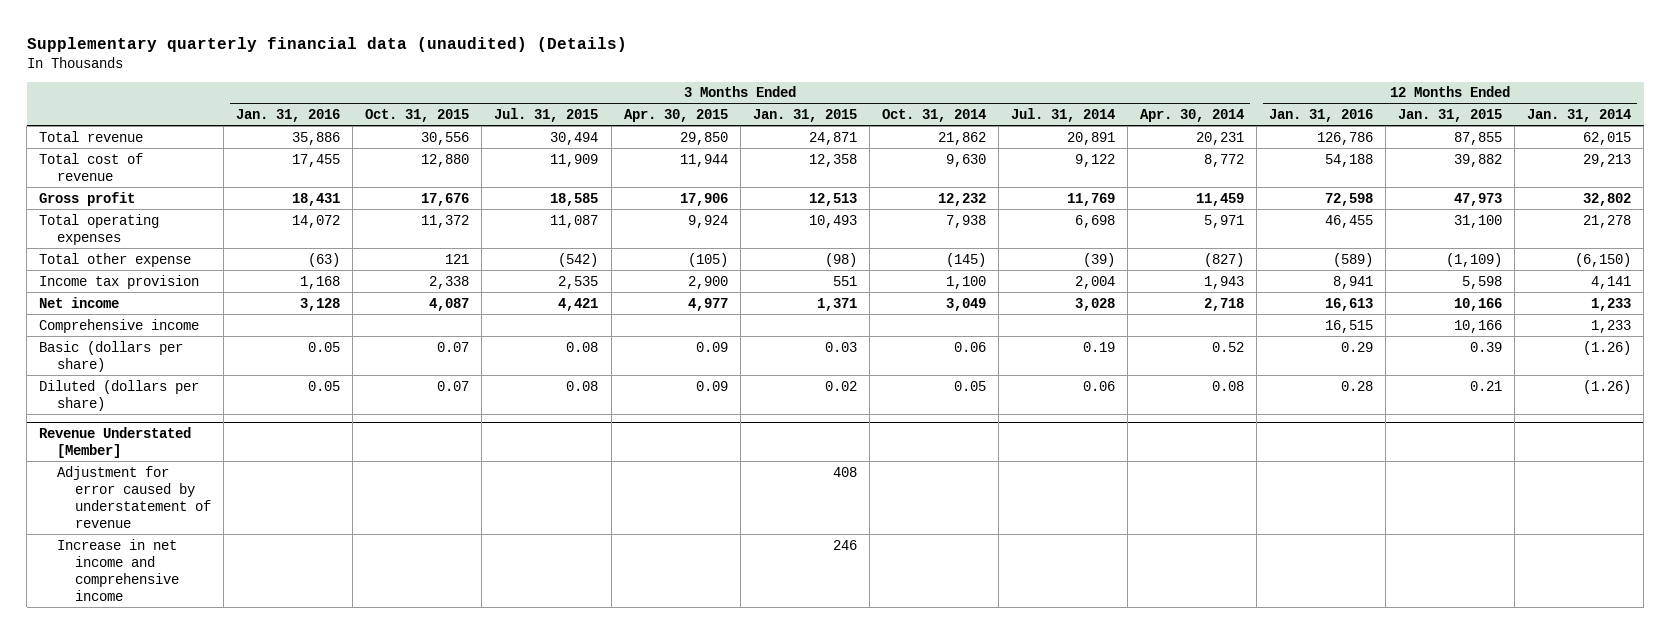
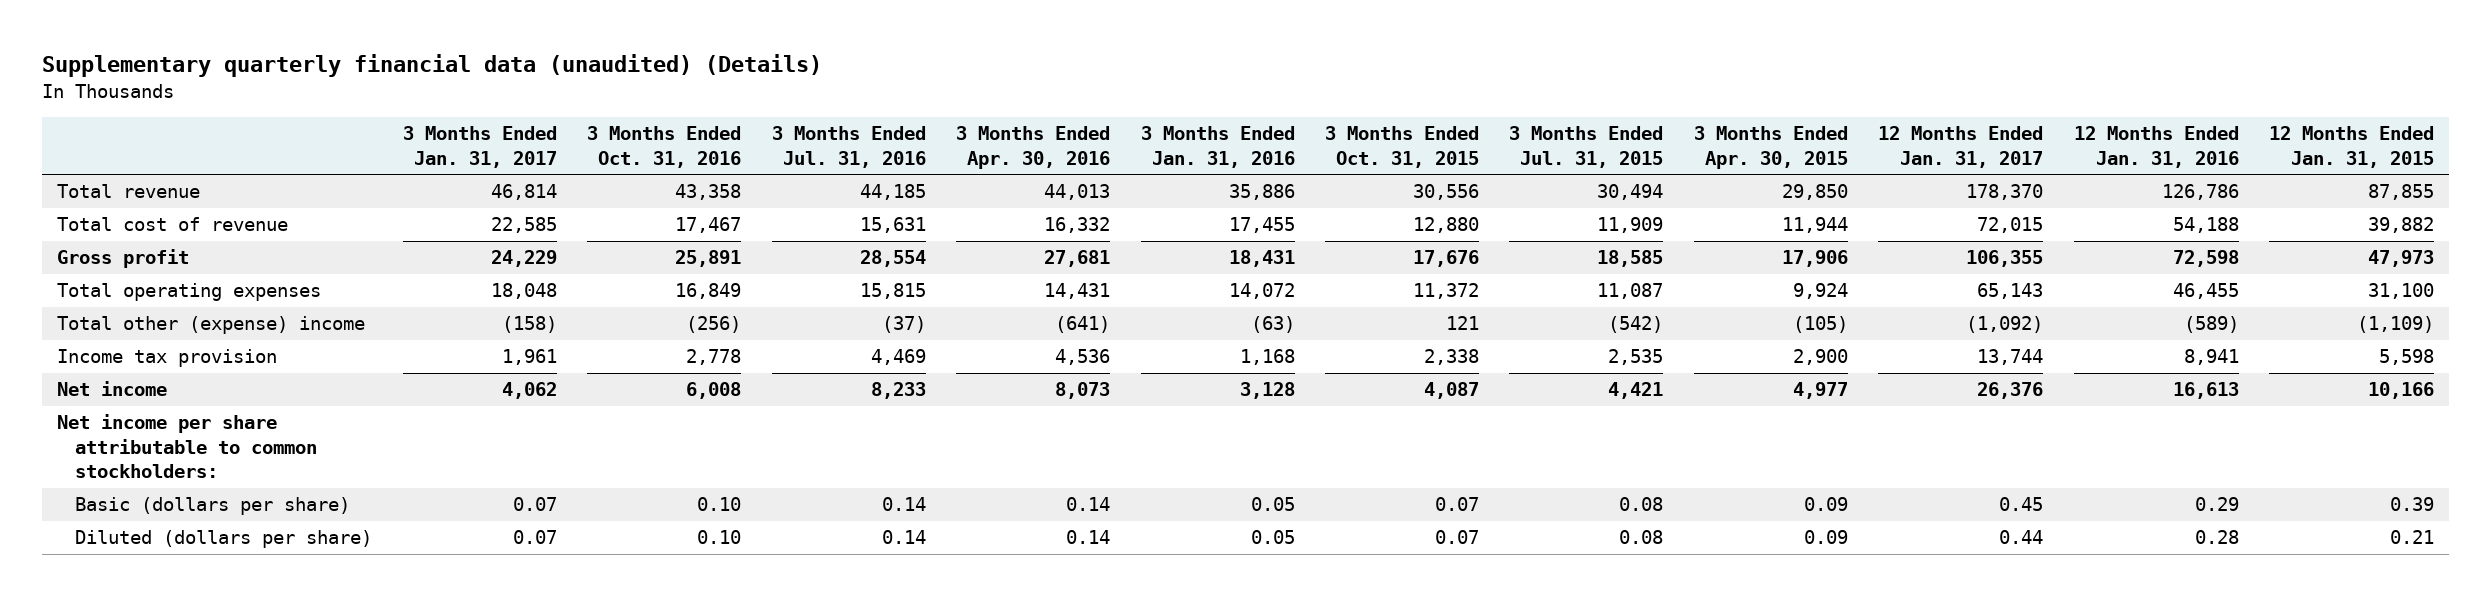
- | 3 Months Ended Jan. 31, 2016 | 3 Months Ended Oct. 31, 2015 | 3 Months Ended Jul. 31, 2015 | 3 Months Ended Apr. 30, 2015 | 3 Months Ended Jan. 31, 2015 | 3 Months Ended Oct. 31, 2014 | 3 Months Ended Jul. 31, 2014 | 3 Months Ended Apr. 30, 2014 | 12 Months Ended Jan. 31, 2016 | 12 Months Ended Jan. 31, 2015 | 12 Months Ended Jan. 31, 2014
+ | 3 Months Ended Jan. 31, 2017 | 3 Months Ended Oct. 31, 2016 | 3 Months Ended Jul. 31, 2016 | 3 Months Ended Apr. 30, 2016 | 3 Months Ended Jan. 31, 2016 | 3 Months Ended Oct. 31, 2015 | 3 Months Ended Jul. 31, 2015 | 3 Months Ended Apr. 30, 2015 | 12 Months Ended Jan. 31, 2017 | 12 Months Ended Jan. 31, 2016 | 12 Months Ended Jan. 31, 2015
- Total other expense | (63) | 121 | (542) | (105) | (98) | (145) | (39) | (827) | (589) | (1,109) | (6,150)
+ Total other (expense) income | (158) | (256) | (37) | (641) | (63) | 121 | (542) | (105) | (1,092) | (589) | (1,109)
- Comprehensive income | | | | | | | | | 16,515 | 10,166 | 1,233
+ Net income per share attributable to common stockholders:
- Revenue Understated [Member]
- Adjustment for error caused by understatement of revenue | | | | | 408 | | | | | |
- Increase in net income and comprehensive income | | | | | 246 | | | | | |

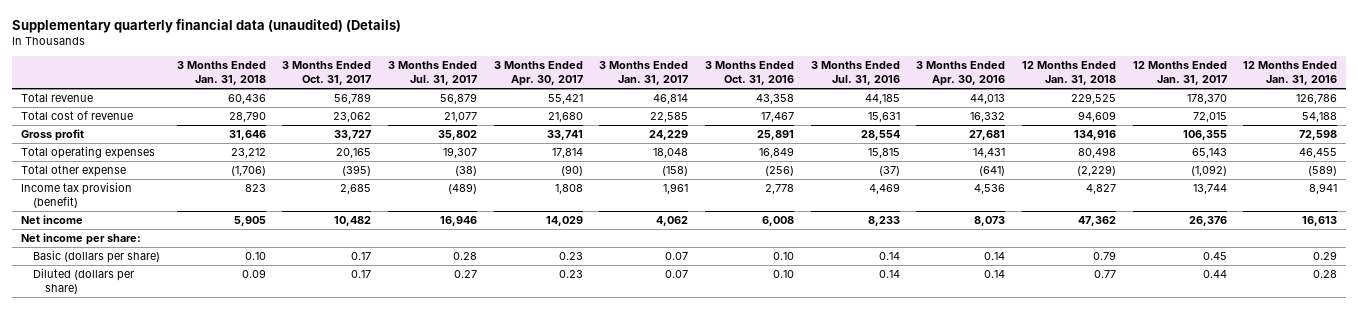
- | 3 Months Ended Jan. 31, 2017 | 3 Months Ended Oct. 31, 2016 | 3 Months Ended Jul. 31, 2016 | 3 Months Ended Apr. 30, 2016 | 3 Months Ended Jan. 31, 2016 | 3 Months Ended Oct. 31, 2015 | 3 Months Ended Jul. 31, 2015 | 3 Months Ended Apr. 30, 2015 | 12 Months Ended Jan. 31, 2017 | 12 Months Ended Jan. 31, 2016 | 12 Months Ended Jan. 31, 2015
+ | 3 Months Ended Jan. 31, 2018 | 3 Months Ended Oct. 31, 2017 | 3 Months Ended Jul. 31, 2017 | 3 Months Ended Apr. 30, 2017 | 3 Months Ended Jan. 31, 2017 | 3 Months Ended Oct. 31, 2016 | 3 Months Ended Jul. 31, 2016 | 3 Months Ended Apr. 30, 2016 | 12 Months Ended Jan. 31, 2018 | 12 Months Ended Jan. 31, 2017 | 12 Months Ended Jan. 31, 2016
- Total other (expense) income | (158) | (256) | (37) | (641) | (63) | 121 | (542) | (105) | (1,092) | (589) | (1,109)
- Income tax provision | 1,961 | 2,778 | 4,469 | 4,536 | 1,168 | 2,338 | 2,535 | 2,900 | 13,744 | 8,941 | 5,598
+ Total other expense | (1,706) | (395) | (38) | (90) | (158) | (256) | (37) | (641) | (2,229) | (1,092) | (589)
+ Income tax provision (benefit) | 823 | 2,685 | (489) | 1,808 | 1,961 | 2,778 | 4,469 | 4,536 | 4,827 | 13,744 | 8,941
- Net income per share attributable to common stockholders:
+ Net income per share:

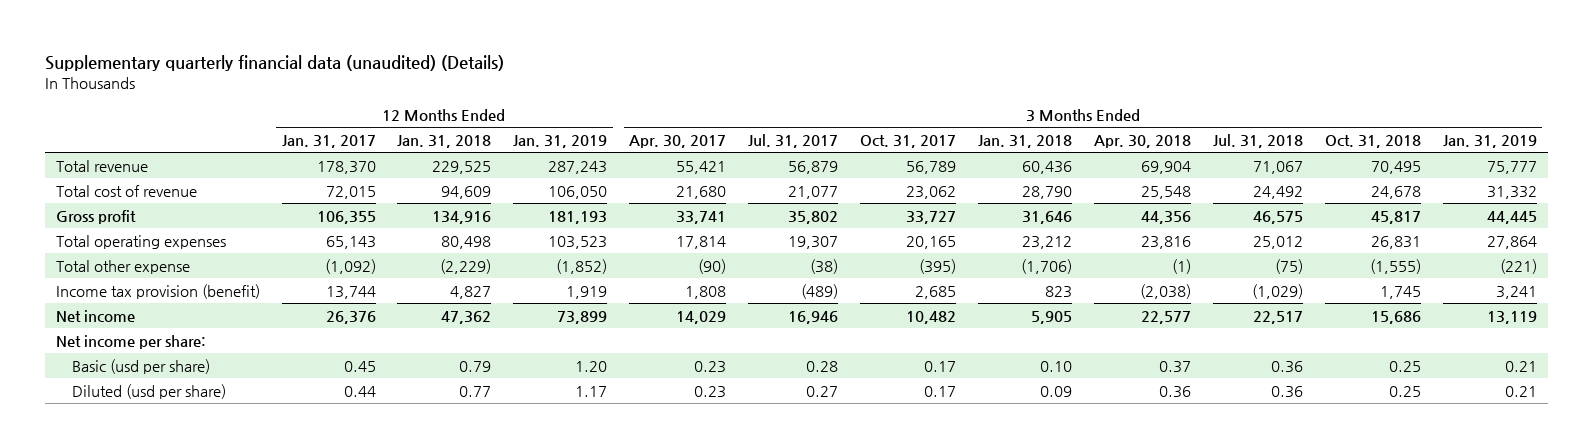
- | 3 Months Ended Jan. 31, 2018 | 3 Months Ended Oct. 31, 2017 | 3 Months Ended Jul. 31, 2017 | 3 Months Ended Apr. 30, 2017 | 3 Months Ended Jan. 31, 2017 | 3 Months Ended Oct. 31, 2016 | 3 Months Ended Jul. 31, 2016 | 3 Months Ended Apr. 30, 2016 | 12 Months Ended Jan. 31, 2018 | 12 Months Ended Jan. 31, 2017 | 12 Months Ended Jan. 31, 2016
+ | 12 Months Ended Jan. 31, 2017 | 12 Months Ended Jan. 31, 2018 | 12 Months Ended Jan. 31, 2019 | 3 Months Ended Apr. 30, 2017 | 3 Months Ended Jul. 31, 2017 | 3 Months Ended Oct. 31, 2017 | 3 Months Ended Jan. 31, 2018 | 3 Months Ended Apr. 30, 2018 | 3 Months Ended Jul. 31, 2018 | 3 Months Ended Oct. 31, 2018 | 3 Months Ended Jan. 31, 2019
- Basic (dollars per share) | 0.10 | 0.17 | 0.28 | 0.23 | 0.07 | 0.10 | 0.14 | 0.14 | 0.79 | 0.45 | 0.29
- Diluted (dollars per share) | 0.09 | 0.17 | 0.27 | 0.23 | 0.07 | 0.10 | 0.14 | 0.14 | 0.77 | 0.44 | 0.28
+ Basic (usd per share) | 0.45 | 0.79 | 1.20 | 0.23 | 0.28 | 0.17 | 0.10 | 0.37 | 0.36 | 0.25 | 0.21
+ Diluted (usd per share) | 0.44 | 0.77 | 1.17 | 0.23 | 0.27 | 0.17 | 0.09 | 0.36 | 0.36 | 0.25 | 0.21

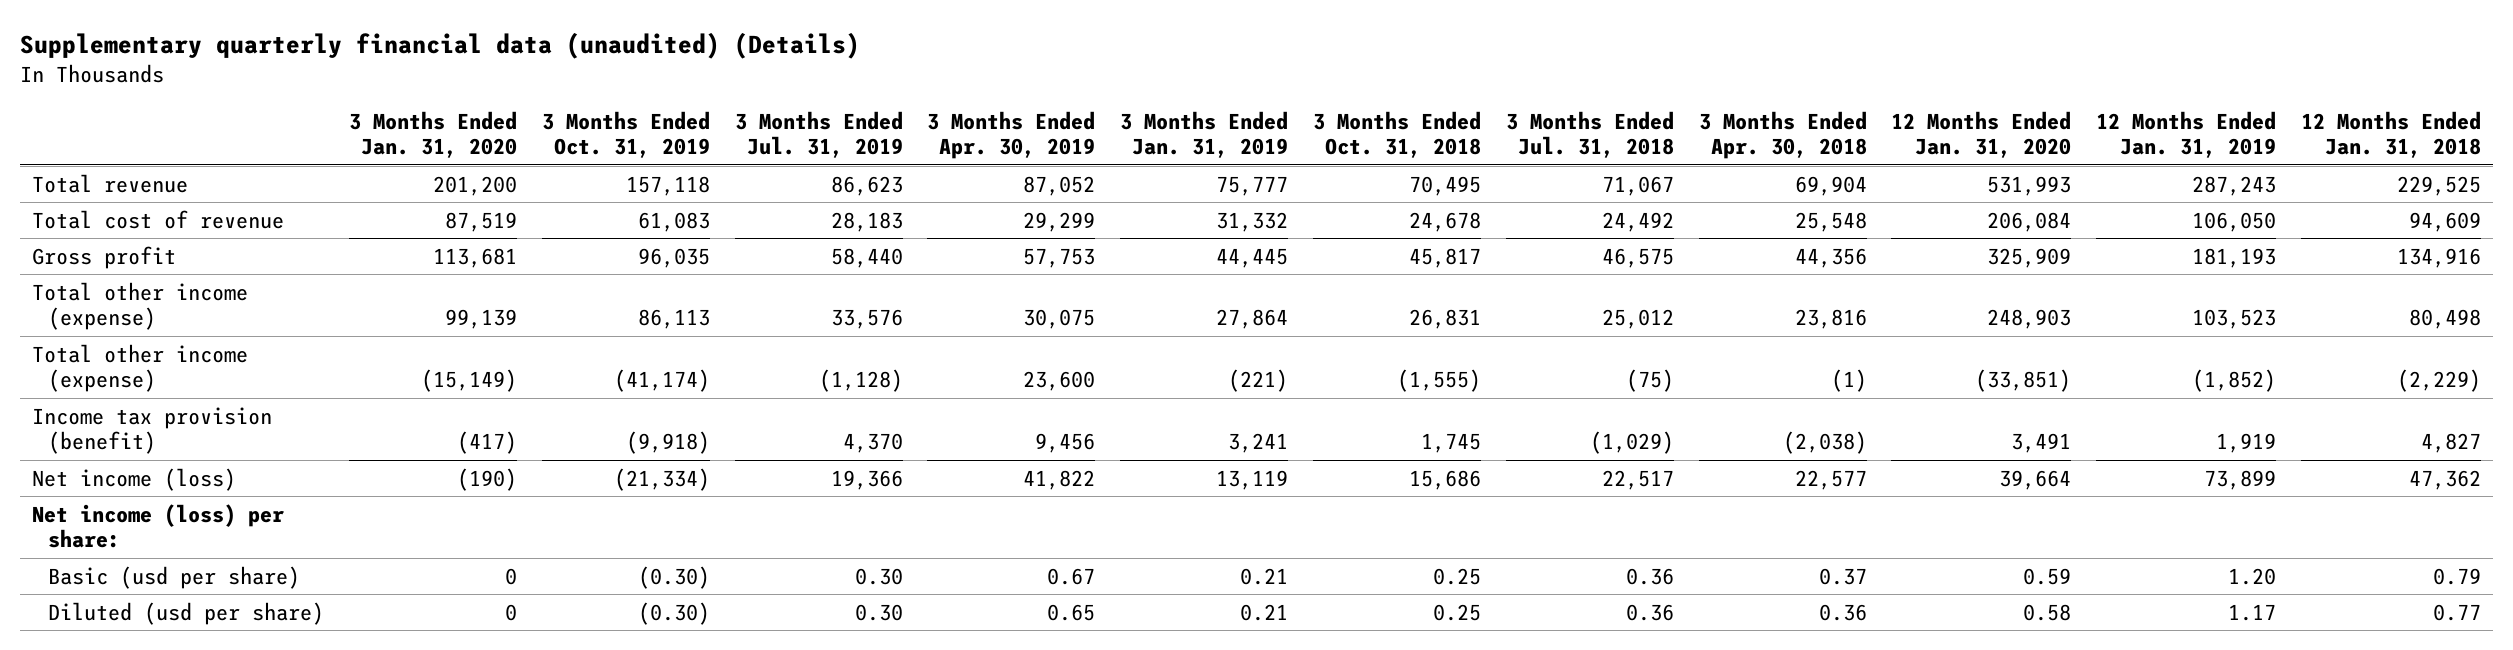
- | 12 Months Ended Jan. 31, 2017 | 12 Months Ended Jan. 31, 2018 | 12 Months Ended Jan. 31, 2019 | 3 Months Ended Apr. 30, 2017 | 3 Months Ended Jul. 31, 2017 | 3 Months Ended Oct. 31, 2017 | 3 Months Ended Jan. 31, 2018 | 3 Months Ended Apr. 30, 2018 | 3 Months Ended Jul. 31, 2018 | 3 Months Ended Oct. 31, 2018 | 3 Months Ended Jan. 31, 2019
+ | 3 Months Ended Jan. 31, 2020 | 3 Months Ended Oct. 31, 2019 | 3 Months Ended Jul. 31, 2019 | 3 Months Ended Apr. 30, 2019 | 3 Months Ended Jan. 31, 2019 | 3 Months Ended Oct. 31, 2018 | 3 Months Ended Jul. 31, 2018 | 3 Months Ended Apr. 30, 2018 | 12 Months Ended Jan. 31, 2020 | 12 Months Ended Jan. 31, 2019 | 12 Months Ended Jan. 31, 2018
- Total operating expenses | 65,143 | 80,498 | 103,523 | 17,814 | 19,307 | 20,165 | 23,212 | 23,816 | 25,012 | 26,831 | 27,864
- Total other expense | (1,092) | (2,229) | (1,852) | (90) | (38) | (395) | (1,706) | (1) | (75) | (1,555) | (221)
+ Total other income (expense) | 99,139 | 86,113 | 33,576 | 30,075 | 27,864 | 26,831 | 25,012 | 23,816 | 248,903 | 103,523 | 80,498
+ Total other income (expense) | (15,149) | (41,174) | (1,128) | 23,600 | (221) | (1,555) | (75) | (1) | (33,851) | (1,852) | (2,229)
- Net income | 26,376 | 47,362 | 73,899 | 14,029 | 16,946 | 10,482 | 5,905 | 22,577 | 22,517 | 15,686 | 13,119
- Net income per share:
+ Net income (loss) | (190) | (21,334) | 19,366 | 41,822 | 13,119 | 15,686 | 22,517 | 22,577 | 39,664 | 73,899 | 47,362
+ Net income (loss) per share:

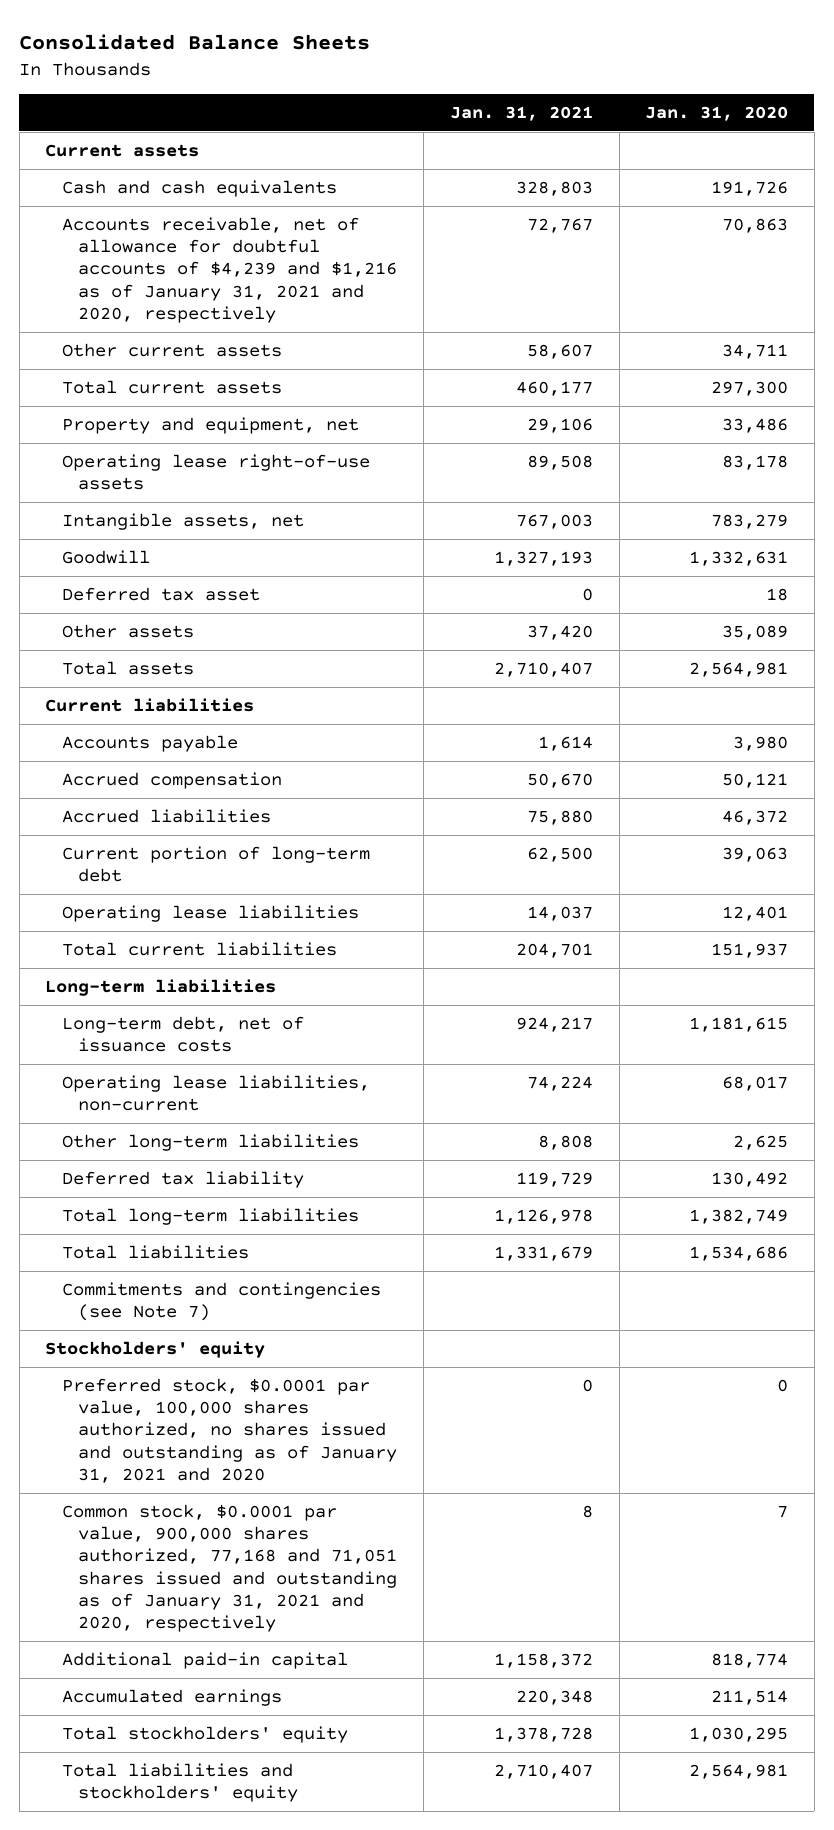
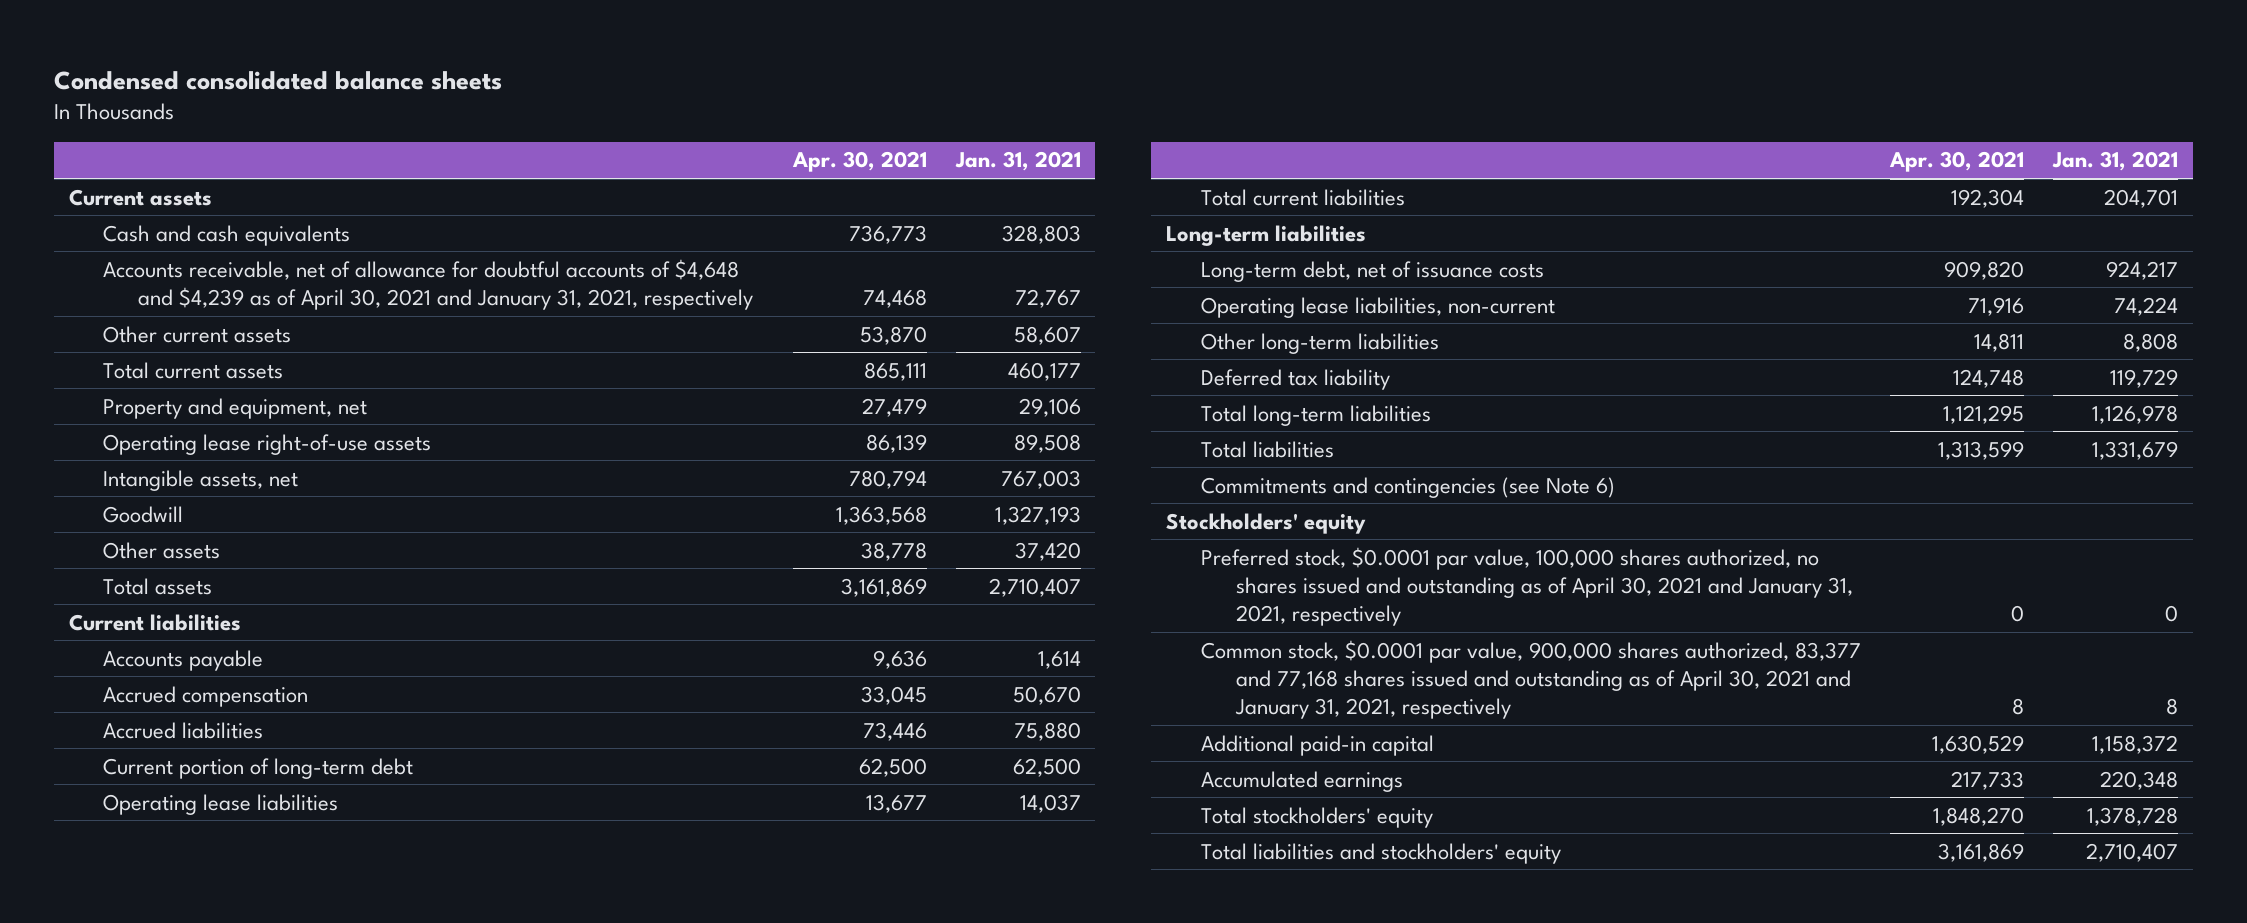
- Consolidated Balance Sheets
+ Condensed consolidated balance sheets
- | Jan. 31, 2021 | Jan. 31, 2020
+ | Apr. 30, 2021 | Jan. 31, 2021
- Accounts receivable, net of allowance for doubtful accounts of $4,239 and $1,216 as of January 31, 2021 and 2020, respectively | 72,767 | 70,863
+ Accounts receivable, net of allowance for doubtful accounts of $4,648 and $4,239 as of April 30, 2021 and January 31, 2021, respectively | 74,468 | 72,767
- Deferred tax asset | 0 | 18
- Commitments and contingencies (see Note 7)
+ Commitments and contingencies (see Note 6)
- Preferred stock, $0.0001 par value, 100,000 shares authorized, no shares issued and outstanding as of January 31, 2021 and 2020 | 0 | 0
- Common stock, $0.0001 par value, 900,000 shares authorized, 77,168 and 71,051 shares issued and outstanding as of January 31, 2021 and 2020, respectively | 8 | 7
+ Preferred stock, $0.0001 par value, 100,000 shares authorized, no shares issued and outstanding as of April 30, 2021 and January 31, 2021, respectively | 0 | 0
+ Common stock, $0.0001 par value, 900,000 shares authorized, 83,377 and 77,168 shares issued and outstanding as of April 30, 2021 and January 31, 2021, respectively | 8 | 8

